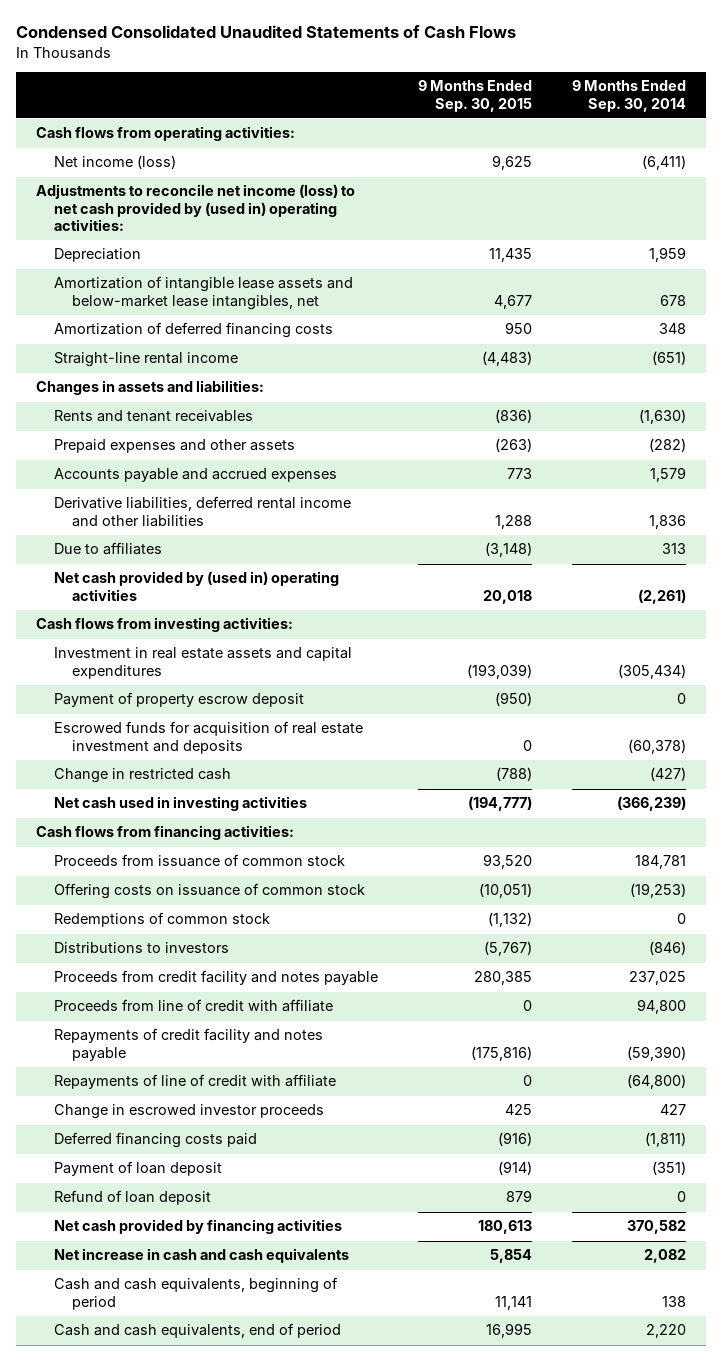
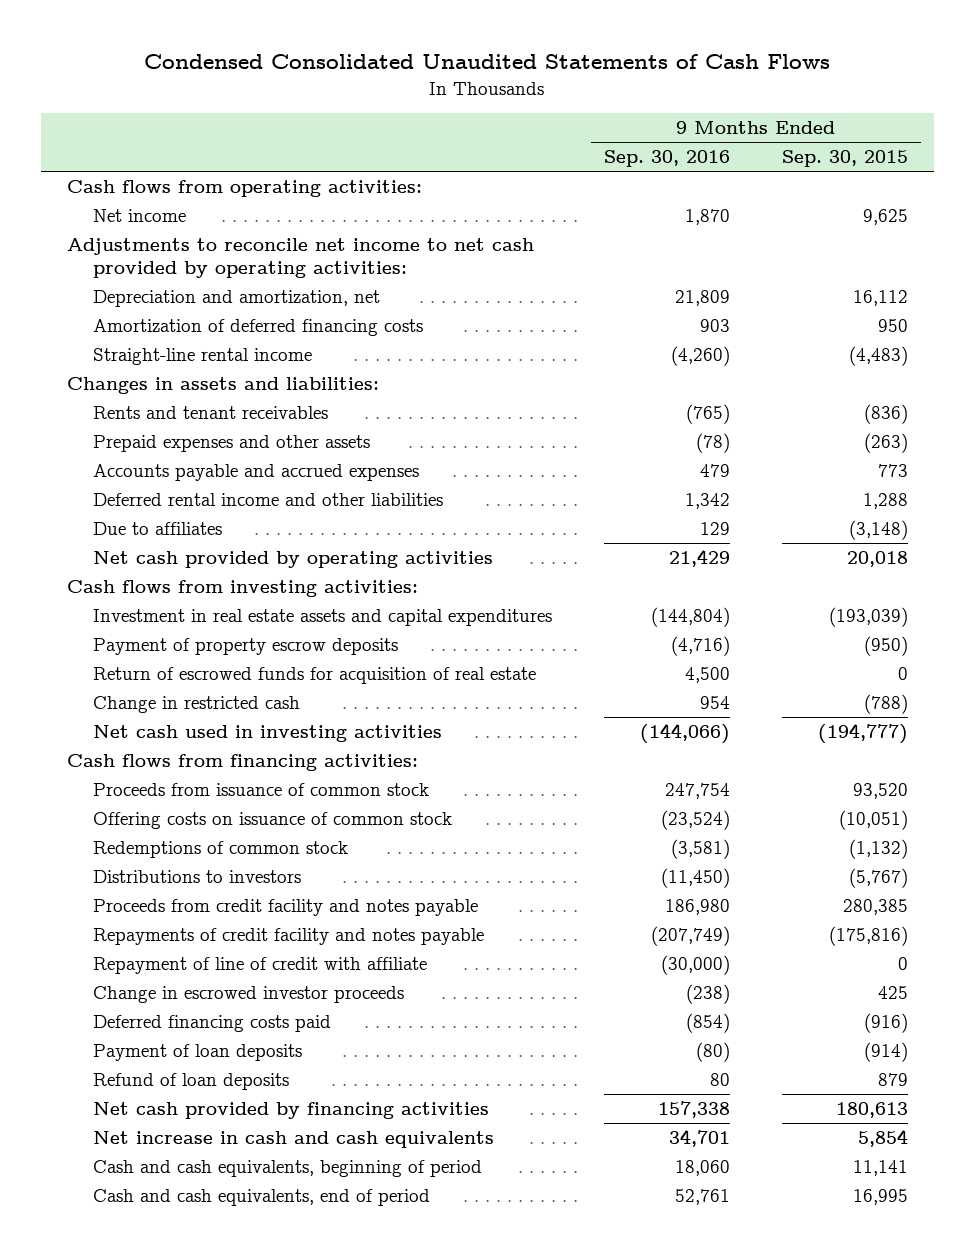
- | 9 Months Ended Sep. 30, 2015 | 9 Months Ended Sep. 30, 2014
+ | 9 Months Ended Sep. 30, 2016 | 9 Months Ended Sep. 30, 2015
- Net income (loss) | 9,625 | (6,411)
- Adjustments to reconcile net income (loss) to net cash provided by (used in) operating activities:
- Depreciation | 11,435 | 1,959
- Amortization of intangible lease assets and below-market lease intangibles, net | 4,677 | 678
+ Net income | 1,870 | 9,625
+ Adjustments to reconcile net income to net cash provided by operating activities:
+ Depreciation and amortization, net | 21,809 | 16,112
- Derivative liabilities, deferred rental income and other liabilities | 1,288 | 1,836
+ Deferred rental income and other liabilities | 1,342 | 1,288
- Net cash provided by (used in) operating activities | 20,018 | (2,261)
+ Net cash provided by operating activities | 21,429 | 20,018
- Payment of property escrow deposit | (950) | 0
- Escrowed funds for acquisition of real estate investment and deposits | 0 | (60,378)
+ Payment of property escrow deposits | (4,716) | (950)
+ Return of escrowed funds for acquisition of real estate | 4,500 | 0
- Proceeds from line of credit with affiliate | 0 | 94,800
- Repayments of line of credit with affiliate | 0 | (64,800)
+ Repayment of line of credit with affiliate | (30,000) | 0
- Payment of loan deposit | (914) | (351)
- Refund of loan deposit | 879 | 0
+ Payment of loan deposits | (80) | (914)
+ Refund of loan deposits | 80 | 879

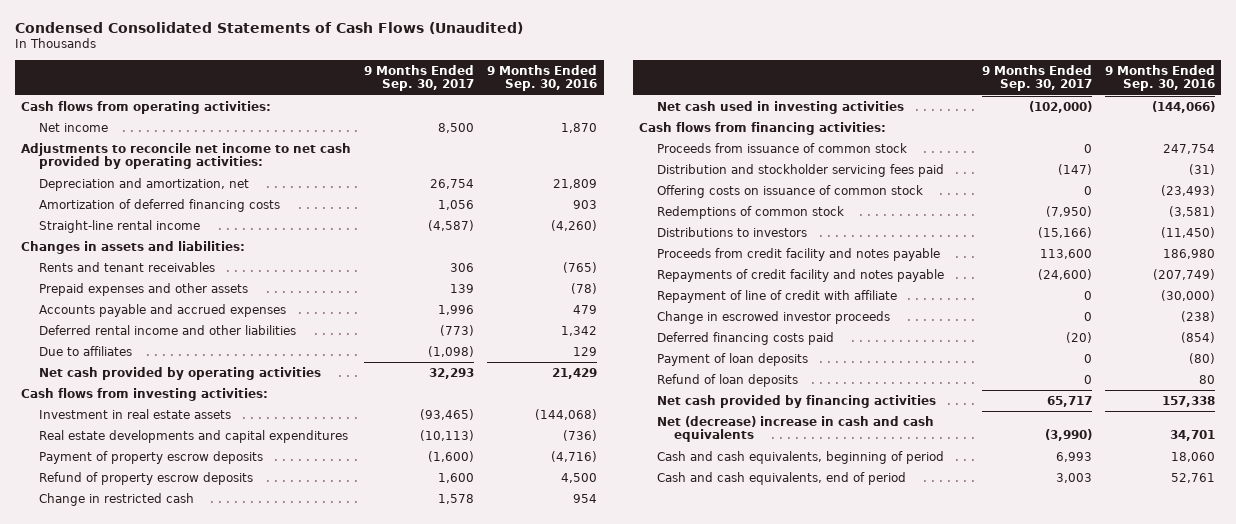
- Condensed Consolidated Unaudited Statements of Cash Flows
+ Condensed Consolidated Statements of Cash Flows (Unaudited)
- | 9 Months Ended Sep. 30, 2016 | 9 Months Ended Sep. 30, 2015
+ | 9 Months Ended Sep. 30, 2017 | 9 Months Ended Sep. 30, 2016
- Investment in real estate assets and capital expenditures | (144,804) | (193,039)
+ Investment in real estate assets | (93,465) | (144,068)
+ Real estate developments and capital expenditures | (10,113) | (736)
- Return of escrowed funds for acquisition of real estate | 4,500 | 0
+ Refund of property escrow deposits | 1,600 | 4,500
- Offering costs on issuance of common stock | (23,524) | (10,051)
+ Distribution and stockholder servicing fees paid | (147) | (31)
+ Offering costs on issuance of common stock | 0 | (23,493)
- Net increase in cash and cash equivalents | 34,701 | 5,854
+ Net (decrease) increase in cash and cash equivalents | (3,990) | 34,701

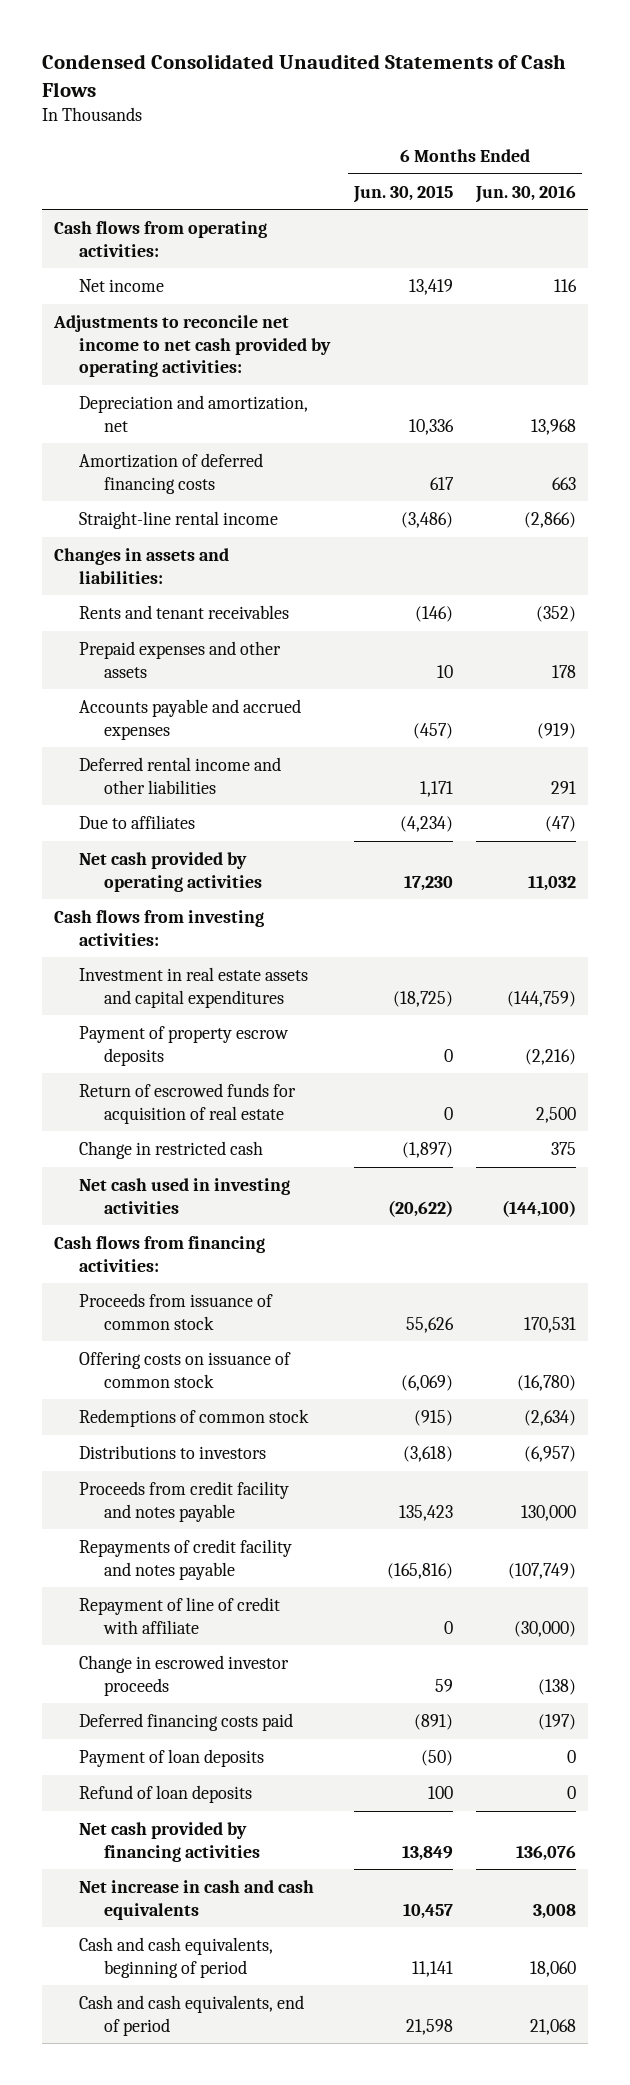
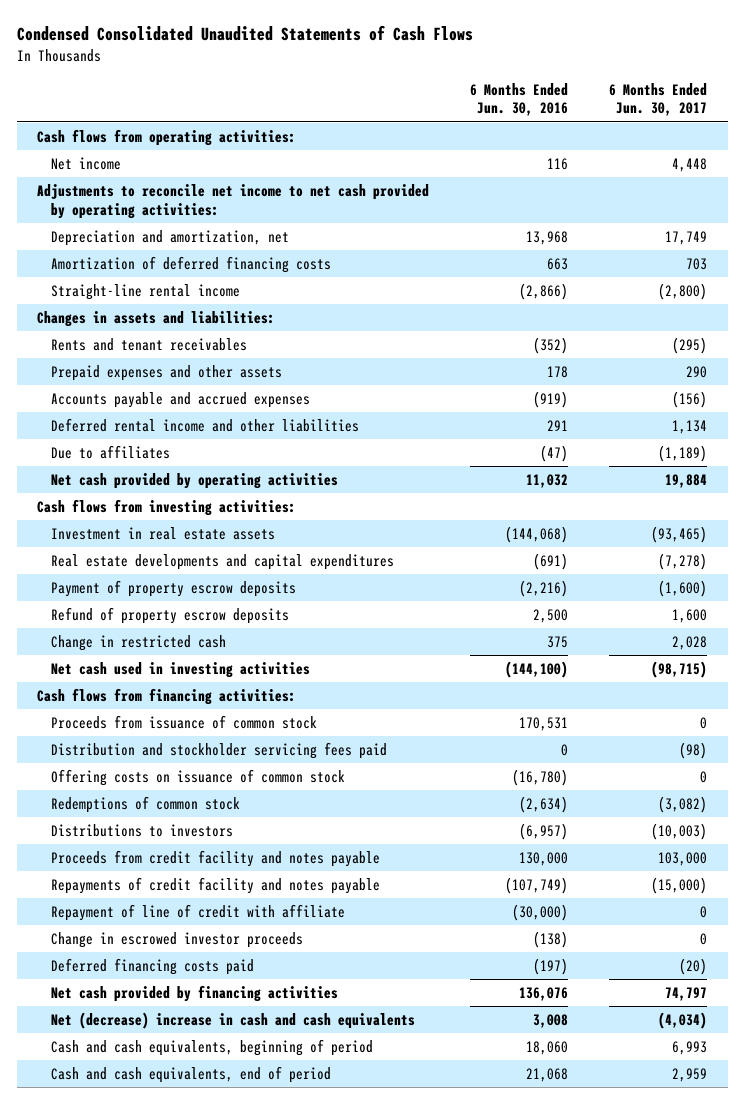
- | 6 Months Ended Jun. 30, 2015 | 6 Months Ended Jun. 30, 2016
+ | 6 Months Ended Jun. 30, 2016 | 6 Months Ended Jun. 30, 2017
- Investment in real estate assets and capital expenditures | (18,725) | (144,759)
+ Investment in real estate assets | (144,068) | (93,465)
+ Real estate developments and capital expenditures | (691) | (7,278)
- Return of escrowed funds for acquisition of real estate | 0 | 2,500
+ Refund of property escrow deposits | 2,500 | 1,600
+ Distribution and stockholder servicing fees paid | 0 | (98)
- Payment of loan deposits | (50) | 0
- Refund of loan deposits | 100 | 0
- Net increase in cash and cash equivalents | 10,457 | 3,008
+ Net (decrease) increase in cash and cash equivalents | 3,008 | (4,034)

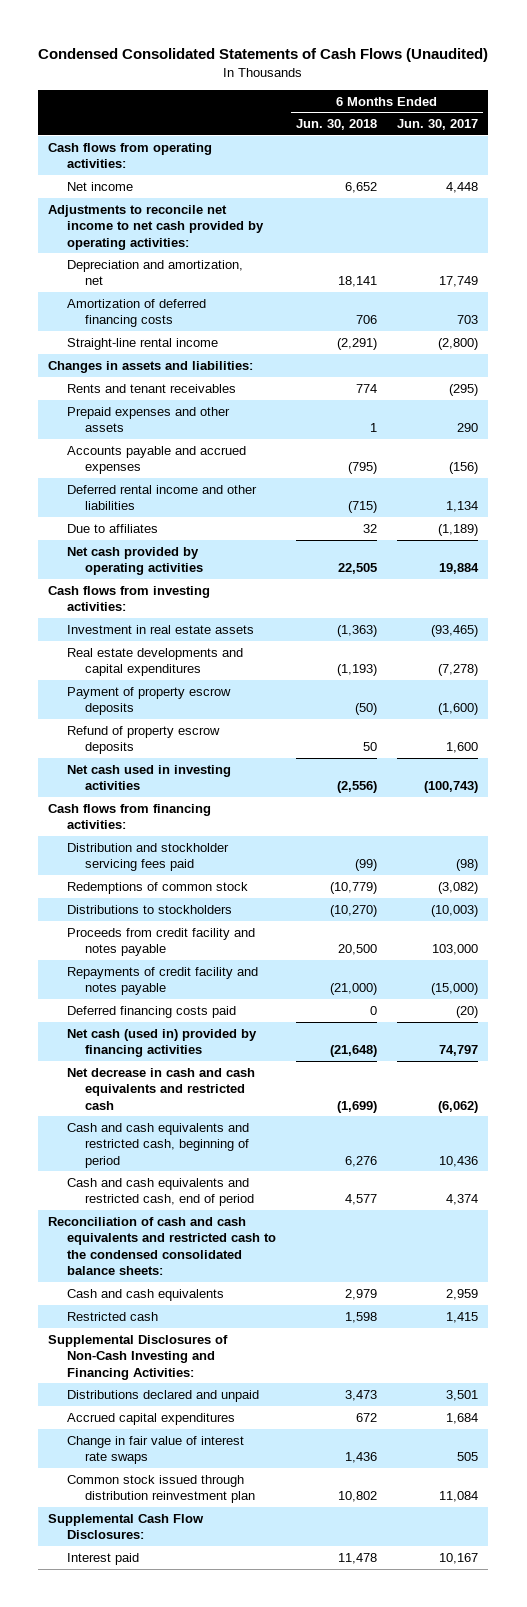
- Condensed Consolidated Unaudited Statements of Cash Flows
+ Condensed Consolidated Statements of Cash Flows (Unaudited)
- | 6 Months Ended Jun. 30, 2016 | 6 Months Ended Jun. 30, 2017
+ | 6 Months Ended Jun. 30, 2018 | 6 Months Ended Jun. 30, 2017
- Change in restricted cash | 375 | 2,028
- Net cash used in investing activities | (144,100) | (98,715)
+ Net cash used in investing activities | (2,556) | (100,743)
- Proceeds from issuance of common stock | 170,531 | 0
- Offering costs on issuance of common stock | (16,780) | 0
- Distributions to investors | (6,957) | (10,003)
+ Distributions to stockholders | (10,270) | (10,003)
- Repayment of line of credit with affiliate | (30,000) | 0
- Change in escrowed investor proceeds | (138) | 0
- Net cash provided by financing activities | 136,076 | 74,797
- Net (decrease) increase in cash and cash equivalents | 3,008 | (4,034)
- Cash and cash equivalents, beginning of period | 18,060 | 6,993
- Cash and cash equivalents, end of period | 21,068 | 2,959
+ Net cash (used in) provided by financing activities | (21,648) | 74,797
+ Net decrease in cash and cash equivalents and restricted cash | (1,699) | (6,062)
+ Cash and cash equivalents and restricted cash, beginning of period | 6,276 | 10,436
+ Cash and cash equivalents and restricted cash, end of period | 4,577 | 4,374
+ Reconciliation of cash and cash equivalents and restricted cash to the condensed consolidated balance sheets:
+ Cash and cash equivalents | 2,979 | 2,959
+ Restricted cash | 1,598 | 1,415
+ Supplemental Disclosures of Non-Cash Investing and Financing Activities:
+ Distributions declared and unpaid | 3,473 | 3,501
+ Accrued capital expenditures | 672 | 1,684
+ Change in fair value of interest rate swaps | 1,436 | 505
+ Common stock issued through distribution reinvestment plan | 10,802 | 11,084
+ Supplemental Cash Flow Disclosures:
+ Interest paid | 11,478 | 10,167

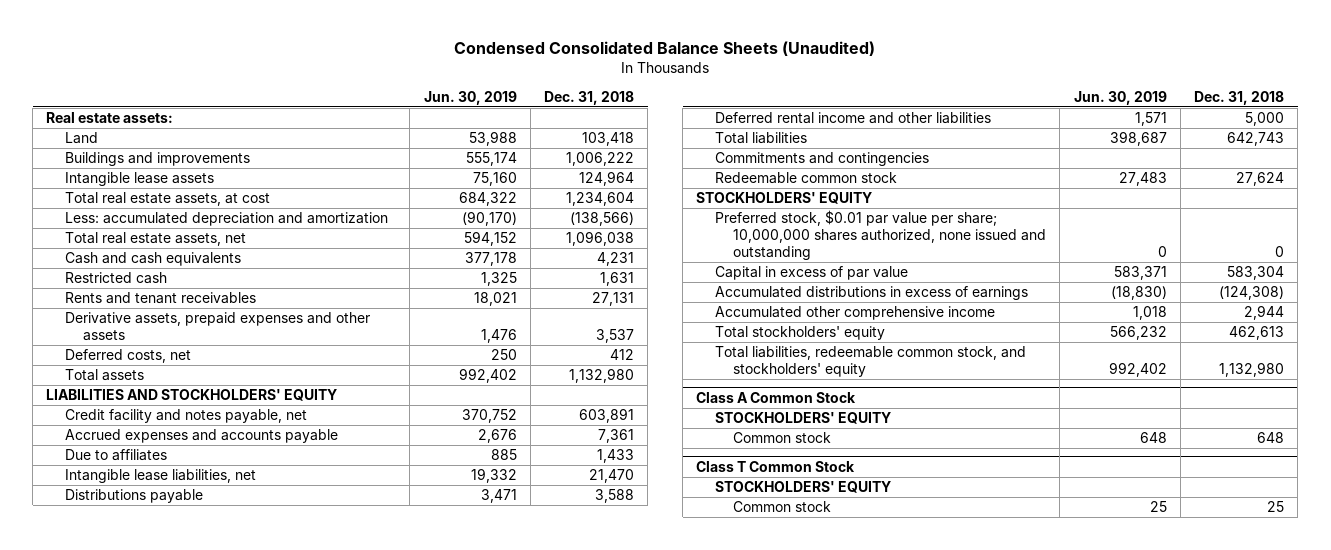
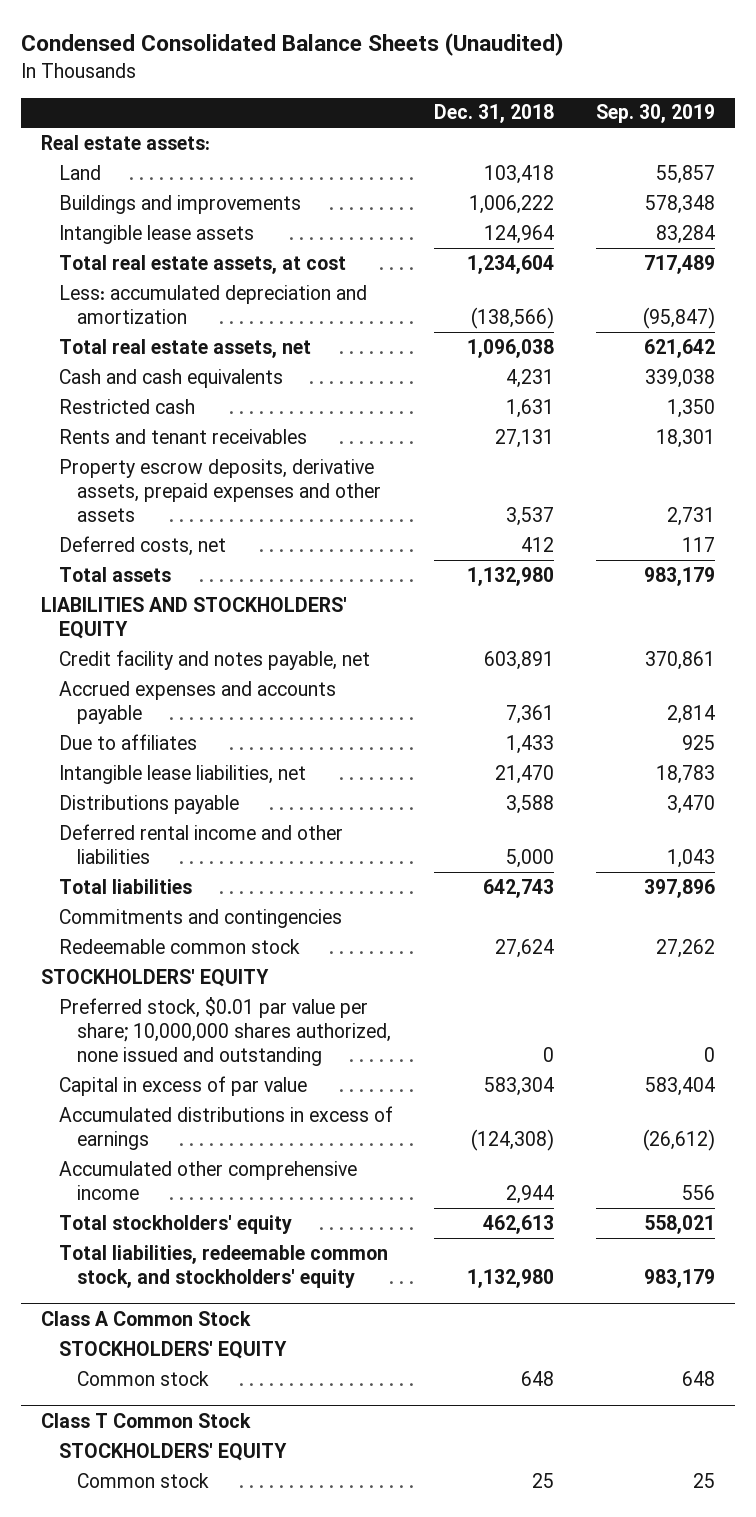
- | Jun. 30, 2019 | Dec. 31, 2018
+ | Dec. 31, 2018 | Sep. 30, 2019
- Derivative assets, prepaid expenses and other assets | 1,476 | 3,537
+ Property escrow deposits, derivative assets, prepaid expenses and other assets | 3,537 | 2,731

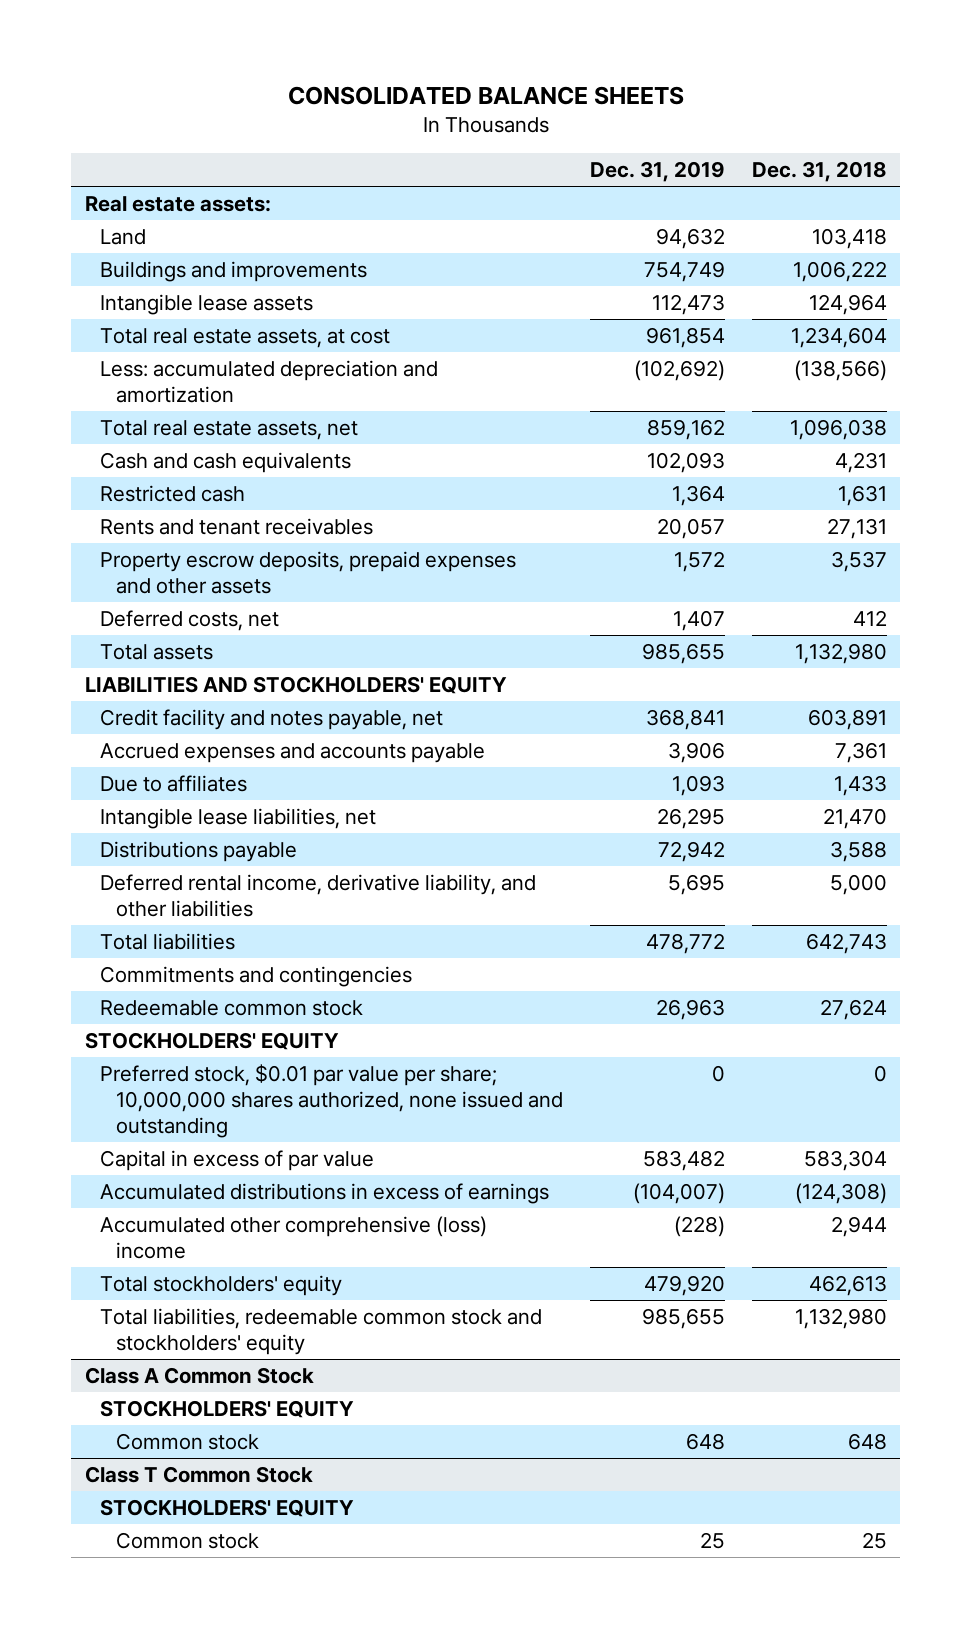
- Condensed Consolidated Balance Sheets (Unaudited)
+ CONSOLIDATED BALANCE SHEETS
- | Dec. 31, 2018 | Sep. 30, 2019
+ | Dec. 31, 2019 | Dec. 31, 2018
- Property escrow deposits, derivative assets, prepaid expenses and other assets | 3,537 | 2,731
+ Property escrow deposits, prepaid expenses and other assets | 1,572 | 3,537
- Deferred rental income and other liabilities | 5,000 | 1,043
+ Deferred rental income, derivative liability, and other liabilities | 5,695 | 5,000
- Accumulated other comprehensive income | 2,944 | 556
+ Accumulated other comprehensive (loss) income | (228) | 2,944
- Total liabilities, redeemable common stock, and stockholders' equity | 1,132,980 | 983,179
+ Total liabilities, redeemable common stock and stockholders' equity | 985,655 | 1,132,980

